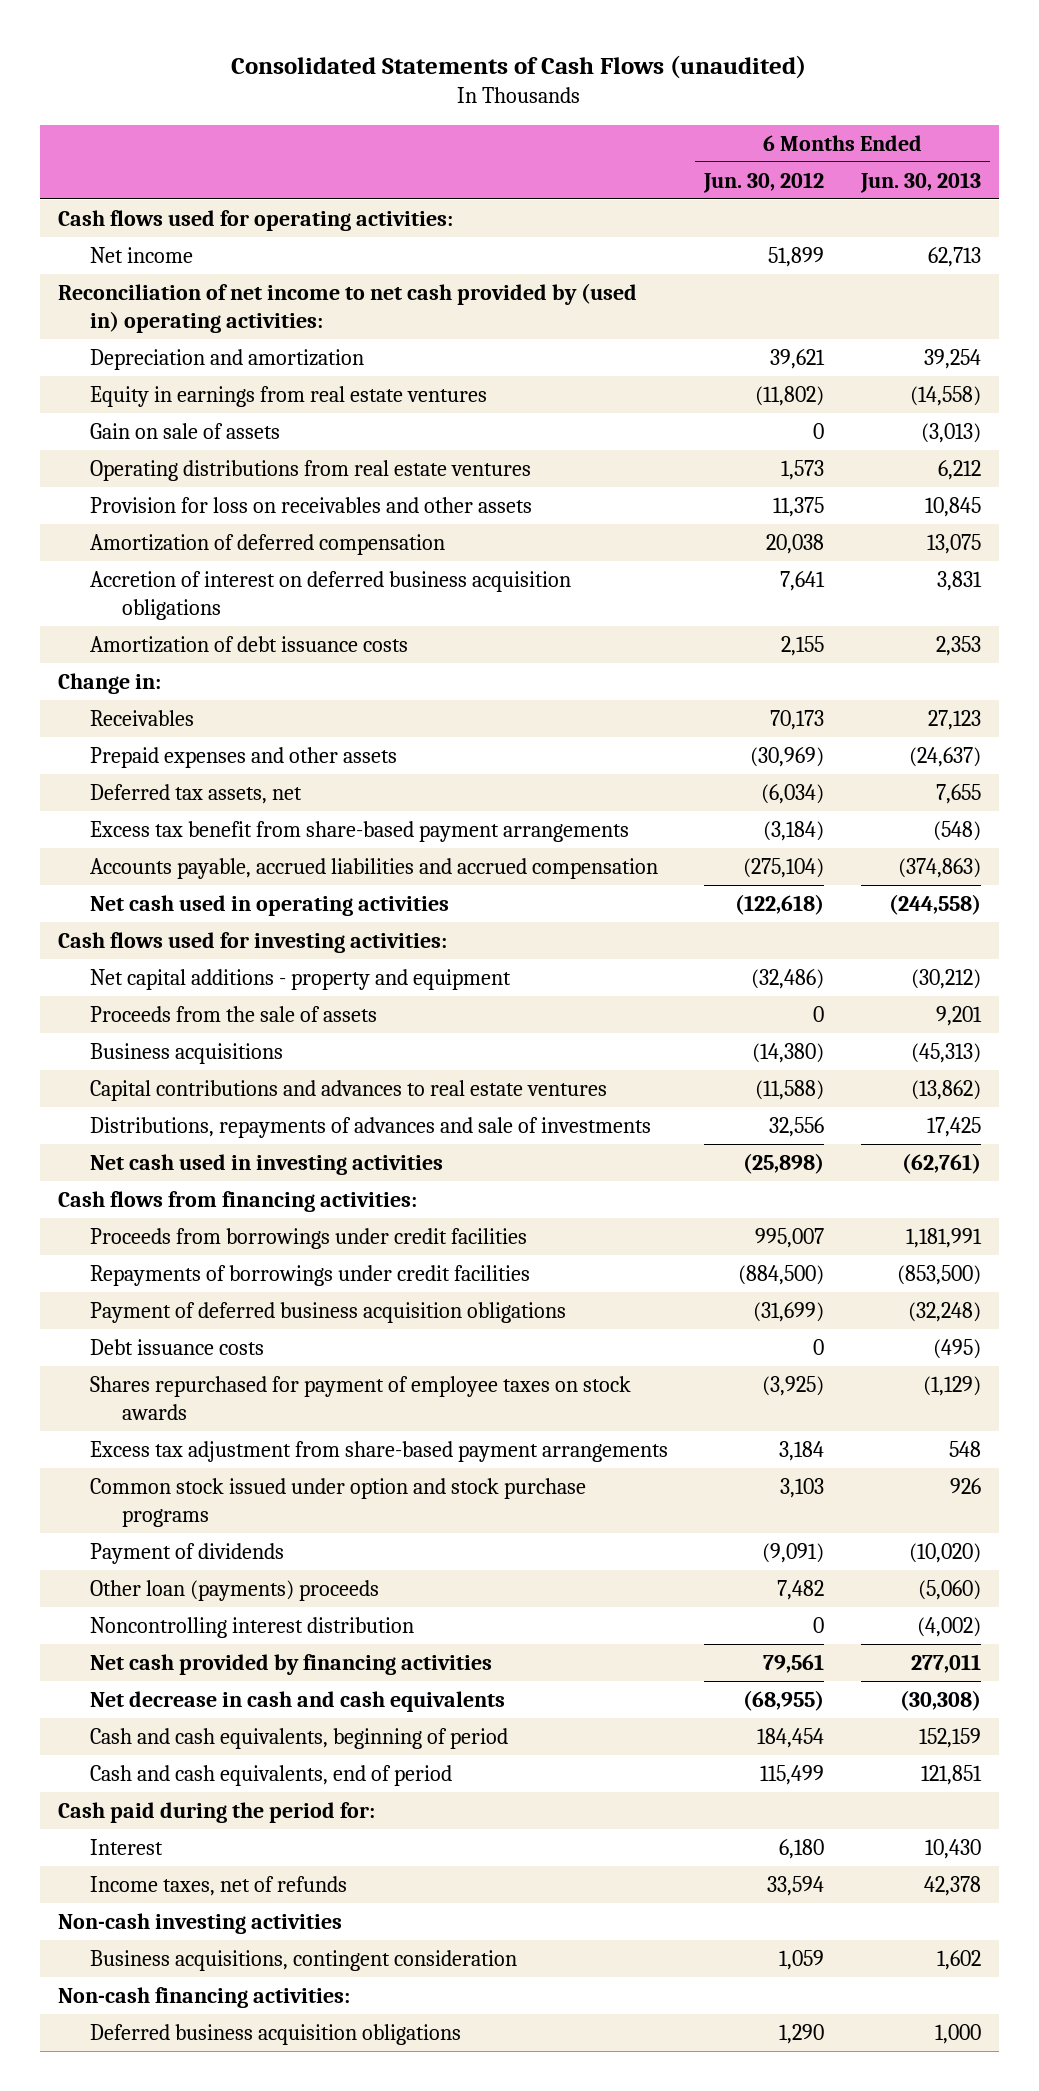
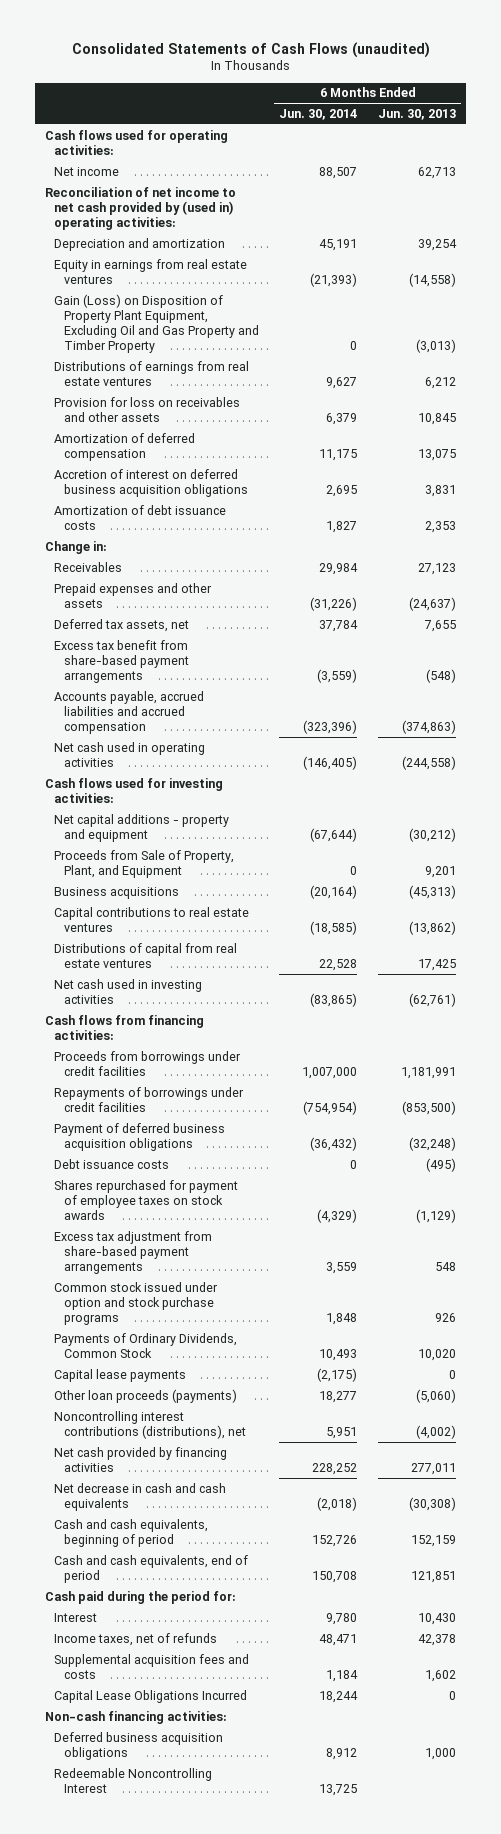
- | 6 Months Ended Jun. 30, 2012 | 6 Months Ended Jun. 30, 2013
+ | 6 Months Ended Jun. 30, 2014 | 6 Months Ended Jun. 30, 2013
- Gain on sale of assets | 0 | (3,013)
- Operating distributions from real estate ventures | 1,573 | 6,212
+ Gain (Loss) on Disposition of Property Plant Equipment, Excluding Oil and Gas Property and Timber Property | 0 | (3,013)
+ Distributions of earnings from real estate ventures | 9,627 | 6,212
- Proceeds from the sale of assets | 0 | 9,201
+ Proceeds from Sale of Property, Plant, and Equipment | 0 | 9,201
- Capital contributions and advances to real estate ventures | (11,588) | (13,862)
- Distributions, repayments of advances and sale of investments | 32,556 | 17,425
+ Capital contributions to real estate ventures | (18,585) | (13,862)
+ Distributions of capital from real estate ventures | 22,528 | 17,425
- Payment of dividends | (9,091) | (10,020)
- Other loan (payments) proceeds | 7,482 | (5,060)
- Noncontrolling interest distribution | 0 | (4,002)
+ Payments of Ordinary Dividends, Common Stock | 10,493 | 10,020
+ Capital lease payments | (2,175) | 0
+ Other loan proceeds (payments) | 18,277 | (5,060)
+ Noncontrolling interest contributions (distributions), net | 5,951 | (4,002)
- Non-cash investing activities
- Business acquisitions, contingent consideration | 1,059 | 1,602
+ Supplemental acquisition fees and costs | 1,184 | 1,602
+ Capital Lease Obligations Incurred | 18,244 | 0
+ Redeemable Noncontrolling Interest | 13,725 |

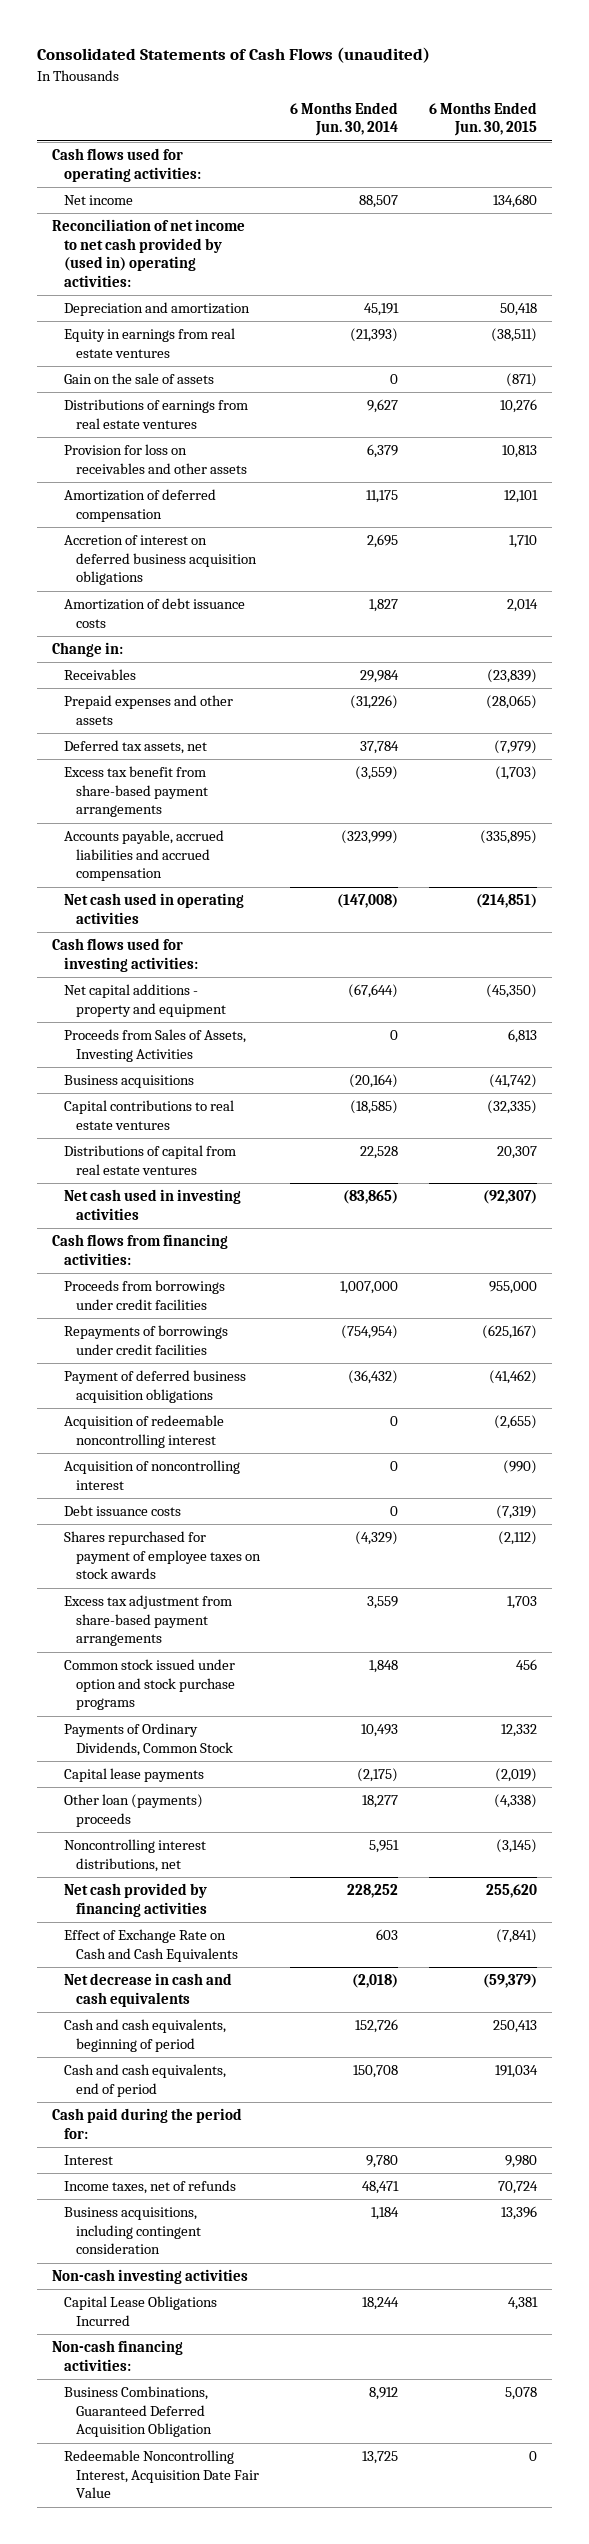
- | 6 Months Ended Jun. 30, 2014 | 6 Months Ended Jun. 30, 2013
+ | 6 Months Ended Jun. 30, 2014 | 6 Months Ended Jun. 30, 2015
- Gain (Loss) on Disposition of Property Plant Equipment, Excluding Oil and Gas Property and Timber Property | 0 | (3,013)
+ Gain on the sale of assets | 0 | (871)
- Accounts payable, accrued liabilities and accrued compensation | (323,396) | (374,863)
- Net cash used in operating activities | (146,405) | (244,558)
+ Accounts payable, accrued liabilities and accrued compensation | (323,999) | (335,895)
+ Net cash used in operating activities | (147,008) | (214,851)
- Proceeds from Sale of Property, Plant, and Equipment | 0 | 9,201
+ Proceeds from Sales of Assets, Investing Activities | 0 | 6,813
+ Acquisition of redeemable noncontrolling interest | 0 | (2,655)
+ Acquisition of noncontrolling interest | 0 | (990)
- Other loan proceeds (payments) | 18,277 | (5,060)
- Noncontrolling interest contributions (distributions), net | 5,951 | (4,002)
+ Other loan (payments) proceeds | 18,277 | (4,338)
+ Noncontrolling interest distributions, net | 5,951 | (3,145)
+ Effect of Exchange Rate on Cash and Cash Equivalents | 603 | (7,841)
- Supplemental acquisition fees and costs | 1,184 | 1,602
+ Business acquisitions, including contingent consideration | 1,184 | 13,396
+ Non-cash investing activities
- Deferred business acquisition obligations | 8,912 | 1,000
- Redeemable Noncontrolling Interest | 13,725 |
+ Business Combinations, Guaranteed Deferred Acquisition Obligation | 8,912 | 5,078
+ Redeemable Noncontrolling Interest, Acquisition Date Fair Value | 13,725 | 0

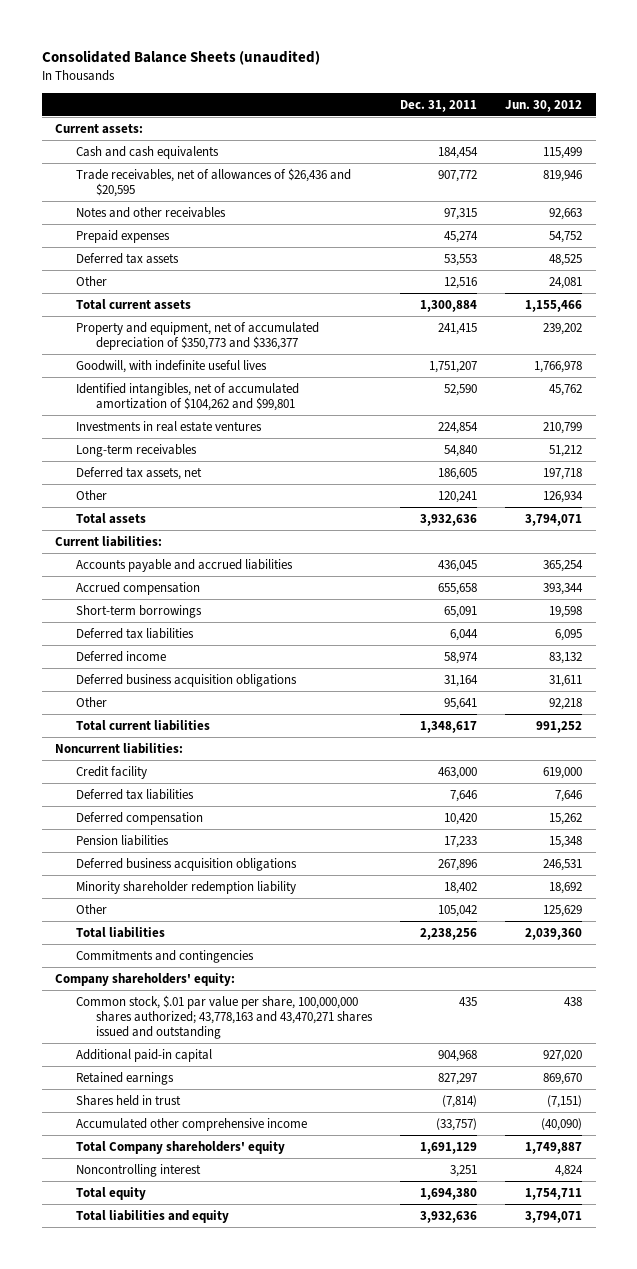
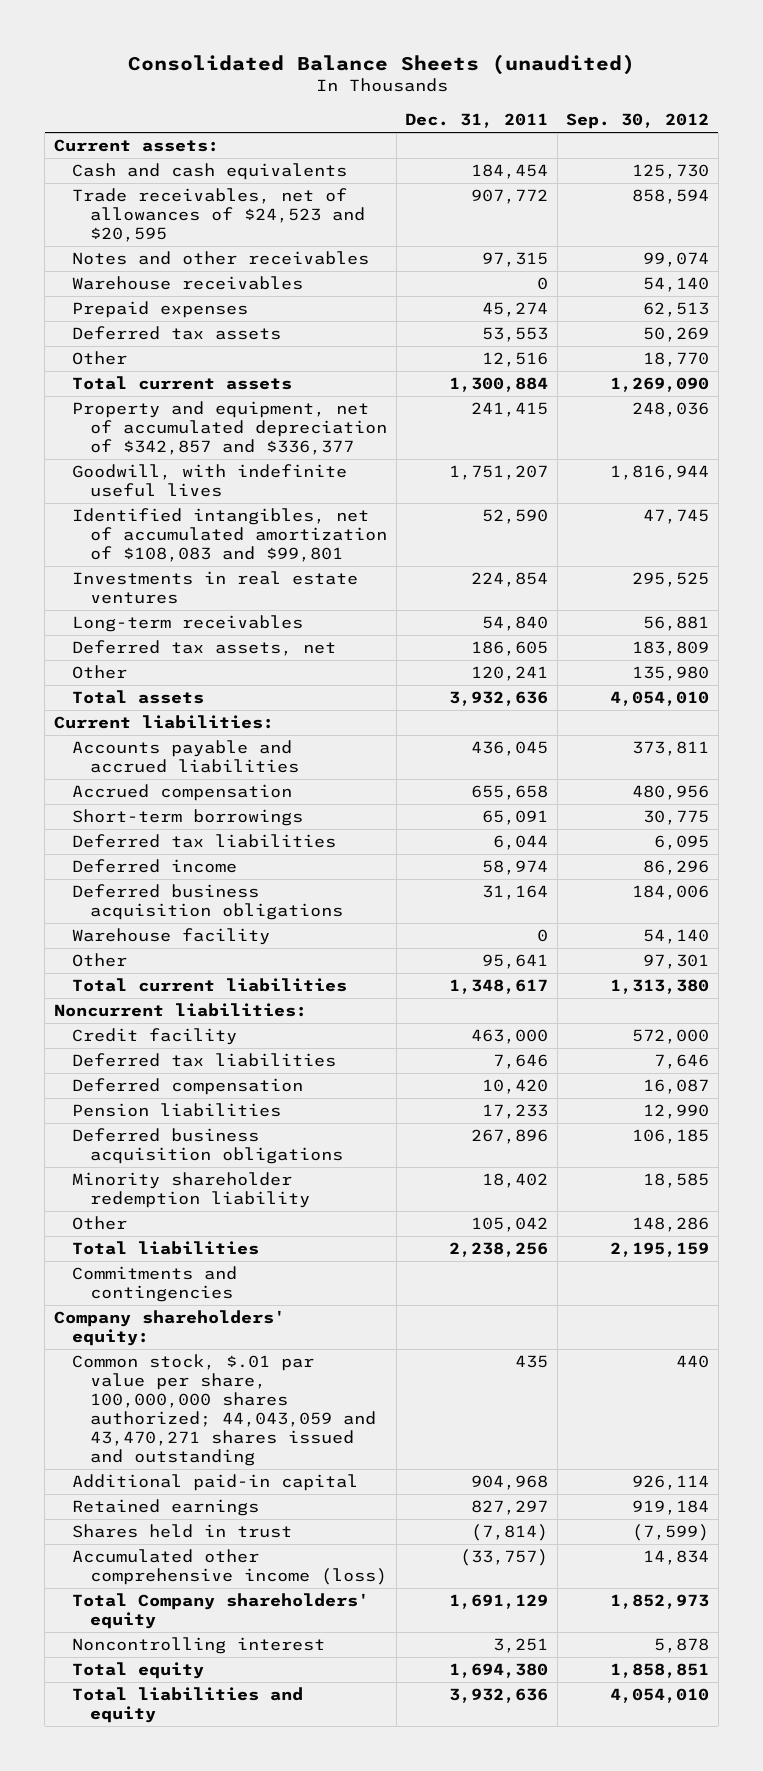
- | Dec. 31, 2011 | Jun. 30, 2012
+ | Dec. 31, 2011 | Sep. 30, 2012
- Trade receivables, net of allowances of $26,436 and $20,595 | 907,772 | 819,946
+ Trade receivables, net of allowances of $24,523 and $20,595 | 907,772 | 858,594
+ Warehouse receivables | 0 | 54,140
- Property and equipment, net of accumulated depreciation of $350,773 and $336,377 | 241,415 | 239,202
+ Property and equipment, net of accumulated depreciation of $342,857 and $336,377 | 241,415 | 248,036
- Identified intangibles, net of accumulated amortization of $104,262 and $99,801 | 52,590 | 45,762
+ Identified intangibles, net of accumulated amortization of $108,083 and $99,801 | 52,590 | 47,745
+ Warehouse facility | 0 | 54,140
- Common stock, $.01 par value per share, 100,000,000 shares authorized; 43,778,163 and 43,470,271 shares issued and outstanding | 435 | 438
+ Common stock, $.01 par value per share, 100,000,000 shares authorized; 44,043,059 and 43,470,271 shares issued and outstanding | 435 | 440
- Accumulated other comprehensive income | (33,757) | (40,090)
+ Accumulated other comprehensive income (loss) | (33,757) | 14,834

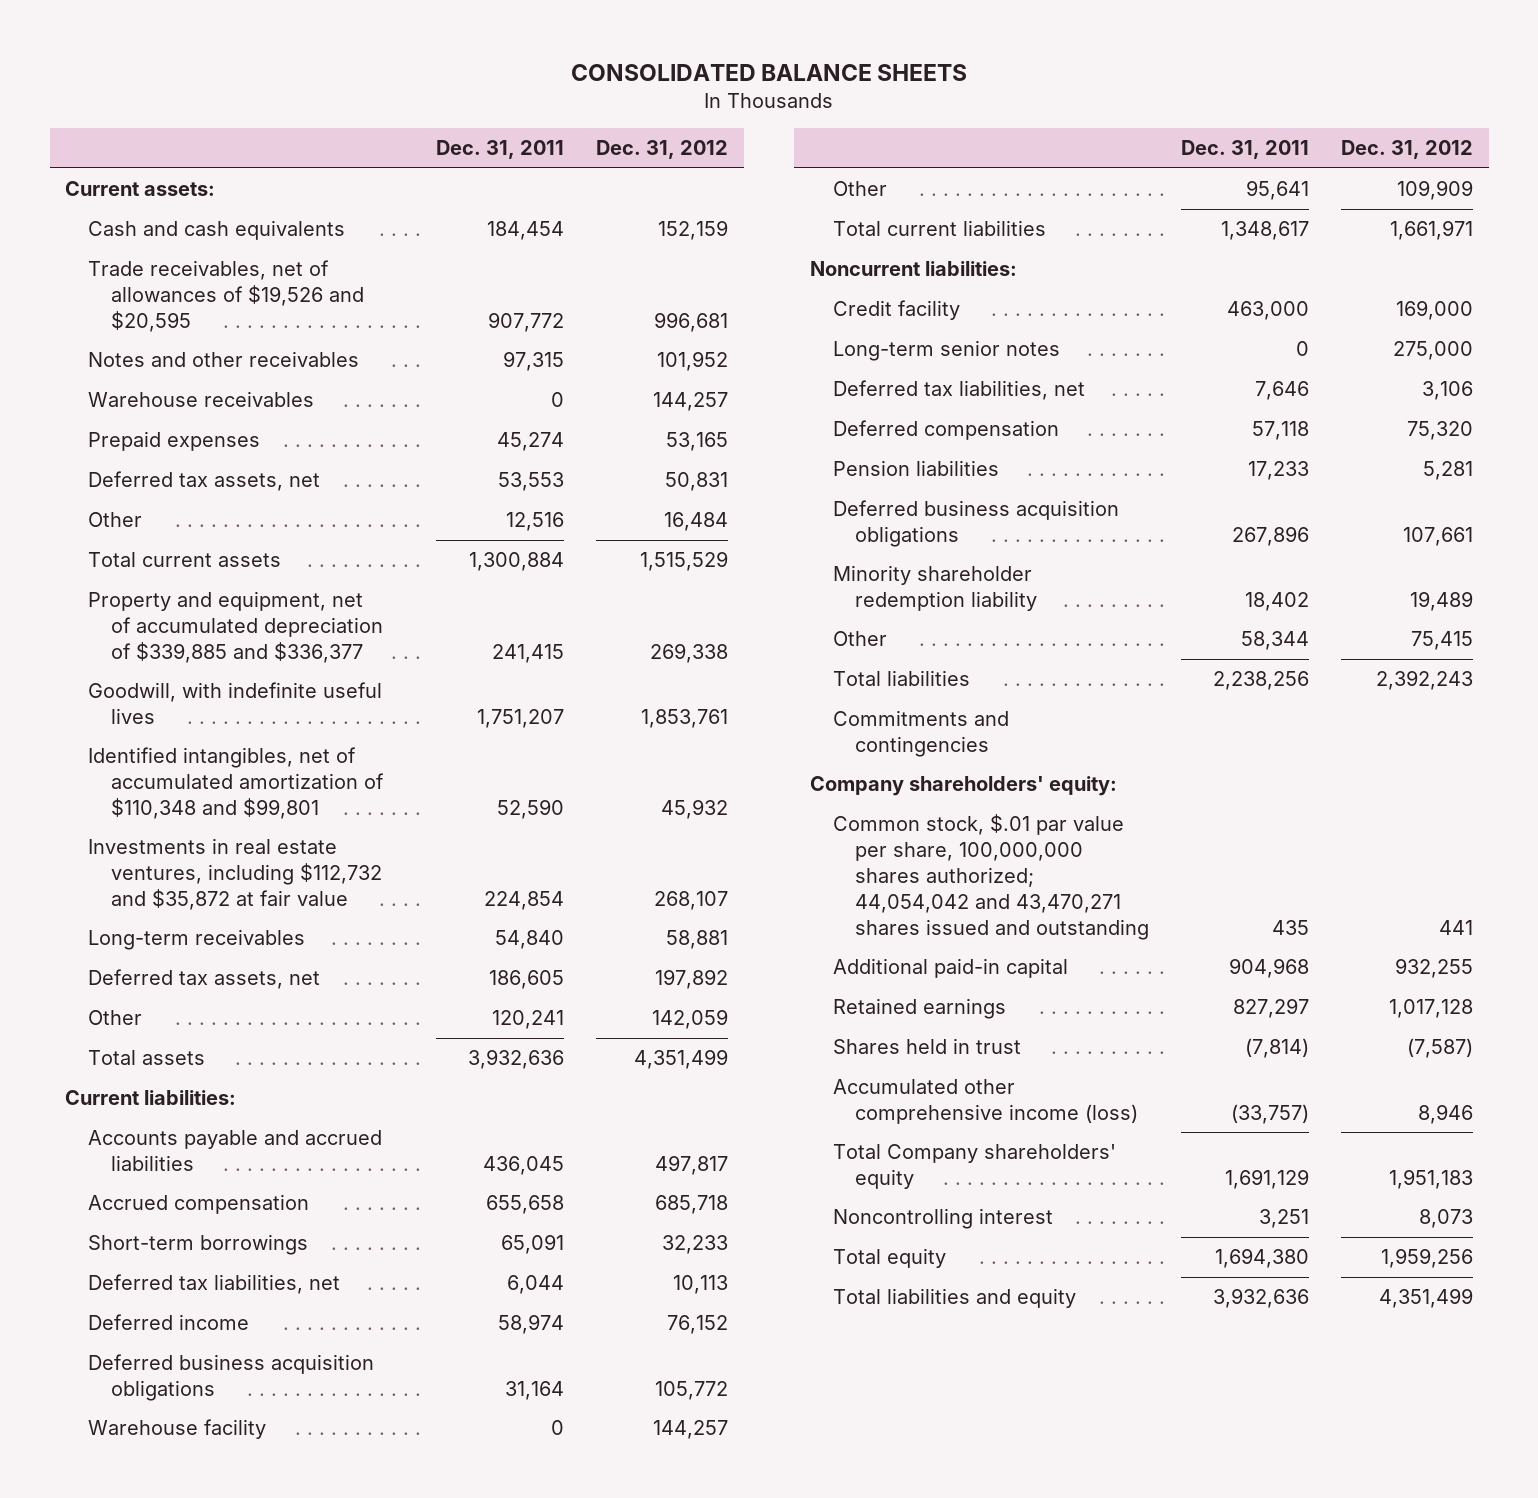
- Consolidated Balance Sheets (unaudited)
+ CONSOLIDATED BALANCE SHEETS
- | Dec. 31, 2011 | Sep. 30, 2012
+ | Dec. 31, 2011 | Dec. 31, 2012
- Trade receivables, net of allowances of $24,523 and $20,595 | 907,772 | 858,594
+ Trade receivables, net of allowances of $19,526 and $20,595 | 907,772 | 996,681
- Deferred tax assets | 53,553 | 50,269
+ Deferred tax assets, net | 53,553 | 50,831
- Property and equipment, net of accumulated depreciation of $342,857 and $336,377 | 241,415 | 248,036
+ Property and equipment, net of accumulated depreciation of $339,885 and $336,377 | 241,415 | 269,338
- Identified intangibles, net of accumulated amortization of $108,083 and $99,801 | 52,590 | 47,745
- Investments in real estate ventures | 224,854 | 295,525
+ Identified intangibles, net of accumulated amortization of $110,348 and $99,801 | 52,590 | 45,932
+ Investments in real estate ventures, including $112,732 and $35,872 at fair value | 224,854 | 268,107
- Deferred tax liabilities | 6,044 | 6,095
+ Deferred tax liabilities, net | 6,044 | 10,113
- Deferred tax liabilities | 7,646 | 7,646
- Deferred compensation | 10,420 | 16,087
+ Long-term senior notes | 0 | 275,000
+ Deferred tax liabilities, net | 7,646 | 3,106
+ Deferred compensation | 57,118 | 75,320
- Other | 105,042 | 148,286
+ Other | 58,344 | 75,415
- Common stock, $.01 par value per share, 100,000,000 shares authorized; 44,043,059 and 43,470,271 shares issued and outstanding | 435 | 440
+ Common stock, $.01 par value per share, 100,000,000 shares authorized; 44,054,042 and 43,470,271 shares issued and outstanding | 435 | 441

